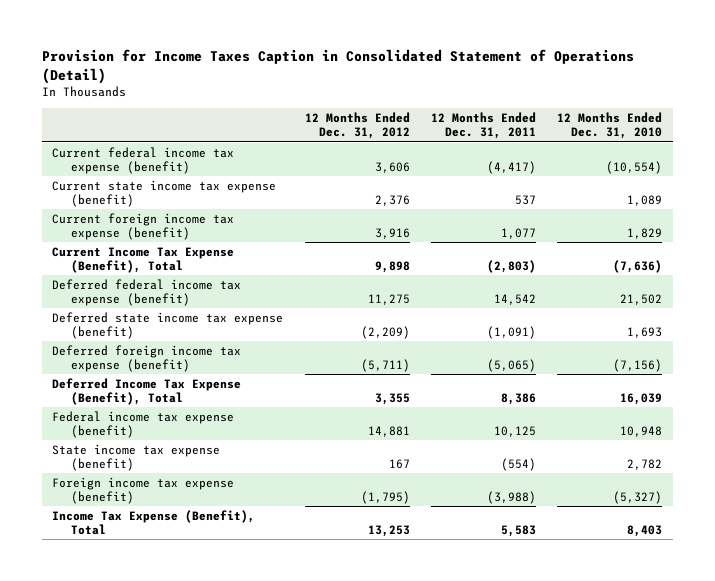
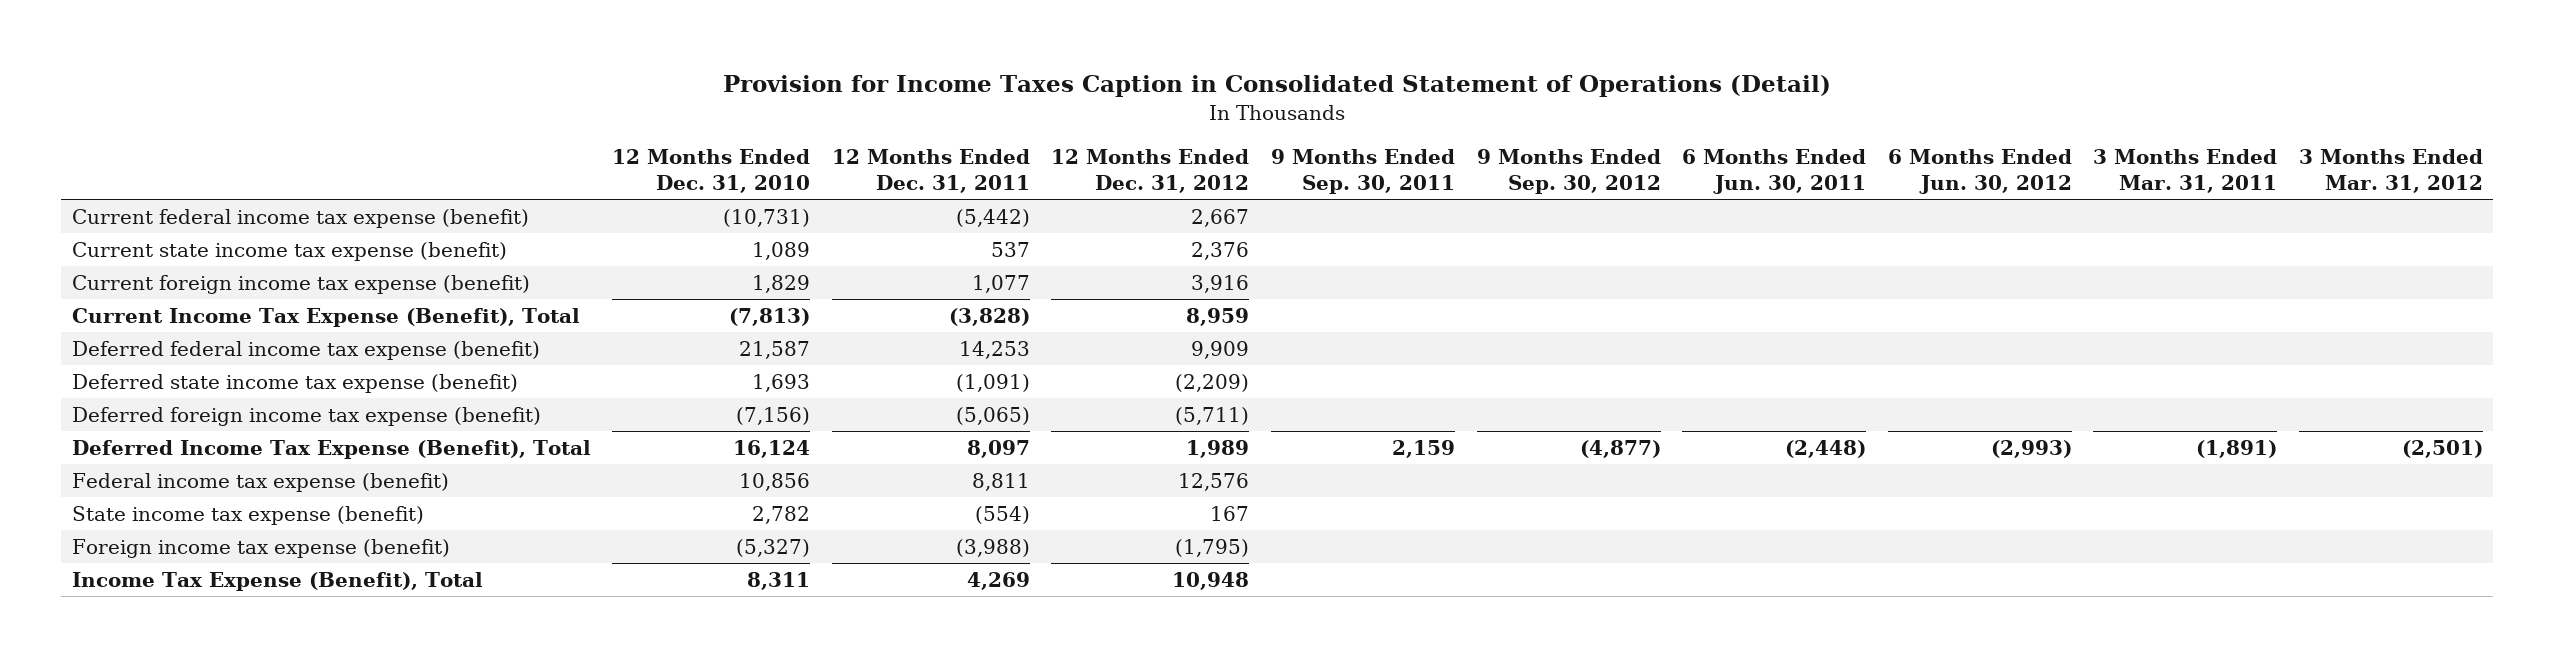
- | 12 Months Ended Dec. 31, 2012 | 12 Months Ended Dec. 31, 2011 | 12 Months Ended Dec. 31, 2010
+ | 12 Months Ended Dec. 31, 2010 | 12 Months Ended Dec. 31, 2011 | 12 Months Ended Dec. 31, 2012 | 9 Months Ended Sep. 30, 2011 | 9 Months Ended Sep. 30, 2012 | 6 Months Ended Jun. 30, 2011 | 6 Months Ended Jun. 30, 2012 | 3 Months Ended Mar. 31, 2011 | 3 Months Ended Mar. 31, 2012
- Current federal income tax expense (benefit) | 3,606 | (4,417) | (10,554)
+ Current federal income tax expense (benefit) | (10,731) | (5,442) | 2,667 | | | | | |
- Current Income Tax Expense (Benefit), Total | 9,898 | (2,803) | (7,636)
- Deferred federal income tax expense (benefit) | 11,275 | 14,542 | 21,502
+ Current Income Tax Expense (Benefit), Total | (7,813) | (3,828) | 8,959 | | | | | |
+ Deferred federal income tax expense (benefit) | 21,587 | 14,253 | 9,909 | | | | | |
- Deferred Income Tax Expense (Benefit), Total | 3,355 | 8,386 | 16,039
- Federal income tax expense (benefit) | 14,881 | 10,125 | 10,948
+ Deferred Income Tax Expense (Benefit), Total | 16,124 | 8,097 | 1,989 | 2,159 | (4,877) | (2,448) | (2,993) | (1,891) | (2,501)
+ Federal income tax expense (benefit) | 10,856 | 8,811 | 12,576 | | | | | |
- Income Tax Expense (Benefit), Total | 13,253 | 5,583 | 8,403
+ Income Tax Expense (Benefit), Total | 8,311 | 4,269 | 10,948 | | | | | |

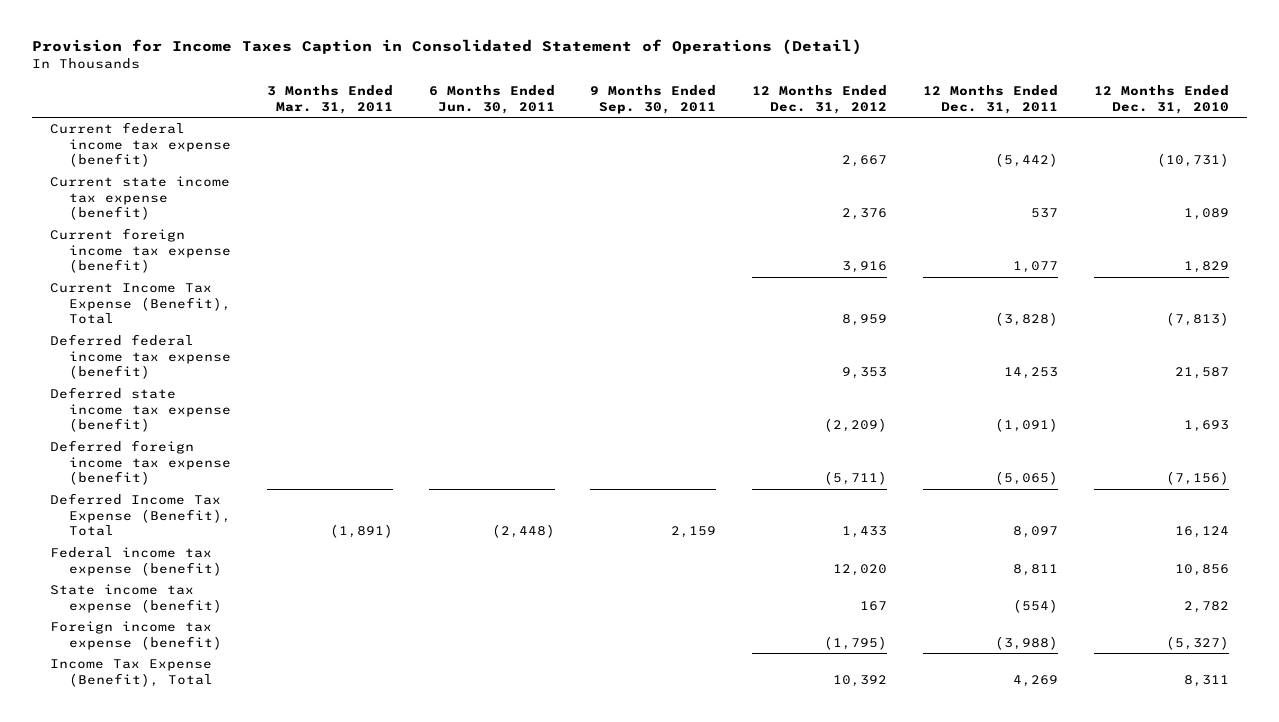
- | 12 Months Ended Dec. 31, 2010 | 12 Months Ended Dec. 31, 2011 | 12 Months Ended Dec. 31, 2012 | 9 Months Ended Sep. 30, 2011 | 9 Months Ended Sep. 30, 2012 | 6 Months Ended Jun. 30, 2011 | 6 Months Ended Jun. 30, 2012 | 3 Months Ended Mar. 31, 2011 | 3 Months Ended Mar. 31, 2012
+ | 3 Months Ended Mar. 31, 2011 | 6 Months Ended Jun. 30, 2011 | 9 Months Ended Sep. 30, 2011 | 12 Months Ended Dec. 31, 2012 | 12 Months Ended Dec. 31, 2011 | 12 Months Ended Dec. 31, 2010
- Deferred federal income tax expense (benefit) | 21,587 | 14,253 | 9,909 | | | | | |
+ Deferred federal income tax expense (benefit) | | | | 9,353 | 14,253 | 21,587
- Deferred Income Tax Expense (Benefit), Total | 16,124 | 8,097 | 1,989 | 2,159 | (4,877) | (2,448) | (2,993) | (1,891) | (2,501)
- Federal income tax expense (benefit) | 10,856 | 8,811 | 12,576 | | | | | |
+ Deferred Income Tax Expense (Benefit), Total | (1,891) | (2,448) | 2,159 | 1,433 | 8,097 | 16,124
+ Federal income tax expense (benefit) | | | | 12,020 | 8,811 | 10,856
- Income Tax Expense (Benefit), Total | 8,311 | 4,269 | 10,948 | | | | | |
+ Income Tax Expense (Benefit), Total | | | | 10,392 | 4,269 | 8,311

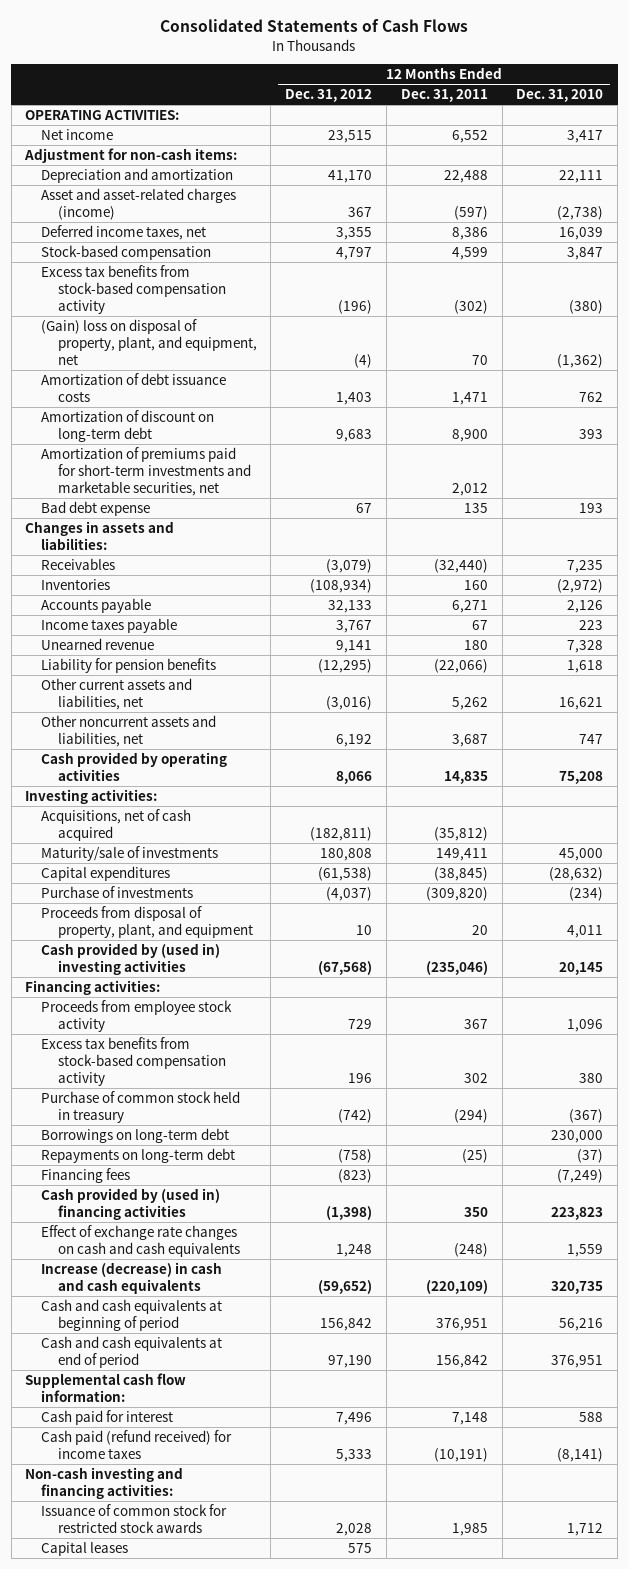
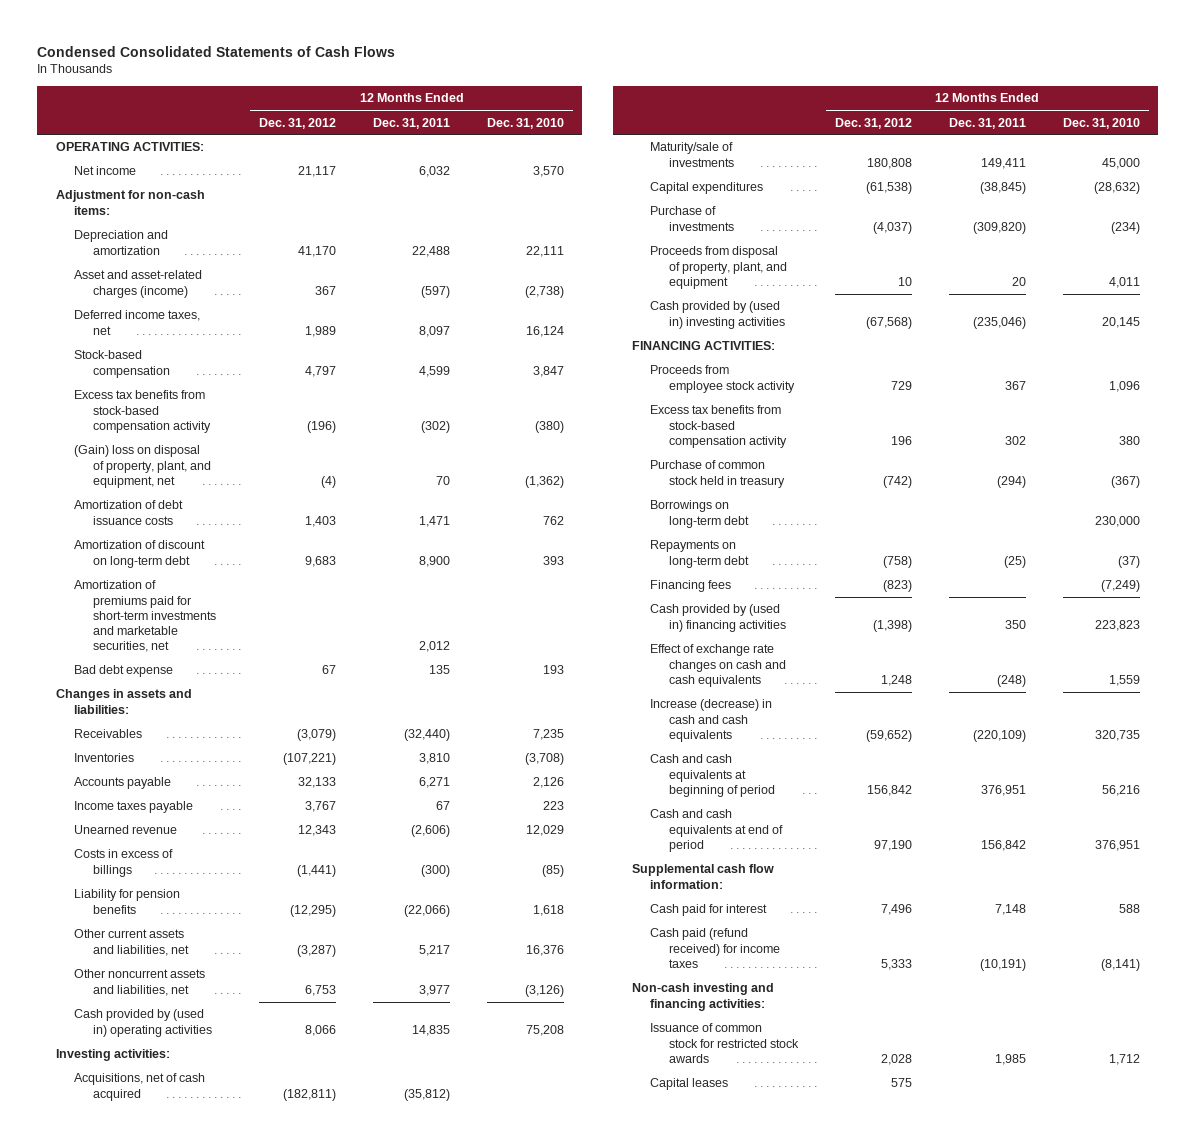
- Consolidated Statements of Cash Flows
+ Condensed Consolidated Statements of Cash Flows
- Net income | 23,515 | 6,552 | 3,417
+ Net income | 21,117 | 6,032 | 3,570
- Deferred income taxes, net | 3,355 | 8,386 | 16,039
+ Deferred income taxes, net | 1,989 | 8,097 | 16,124
- Inventories | (108,934) | 160 | (2,972)
+ Inventories | (107,221) | 3,810 | (3,708)
- Unearned revenue | 9,141 | 180 | 7,328
+ Unearned revenue | 12,343 | (2,606) | 12,029
+ Costs in excess of billings | (1,441) | (300) | (85)
- Other current assets and liabilities, net | (3,016) | 5,262 | 16,621
- Other noncurrent assets and liabilities, net | 6,192 | 3,687 | 747
- Cash provided by operating activities | 8,066 | 14,835 | 75,208
+ Other current assets and liabilities, net | (3,287) | 5,217 | 16,376
+ Other noncurrent assets and liabilities, net | 6,753 | 3,977 | (3,126)
+ Cash provided by (used in) operating activities | 8,066 | 14,835 | 75,208
- Financing activities:
+ FINANCING ACTIVITIES:

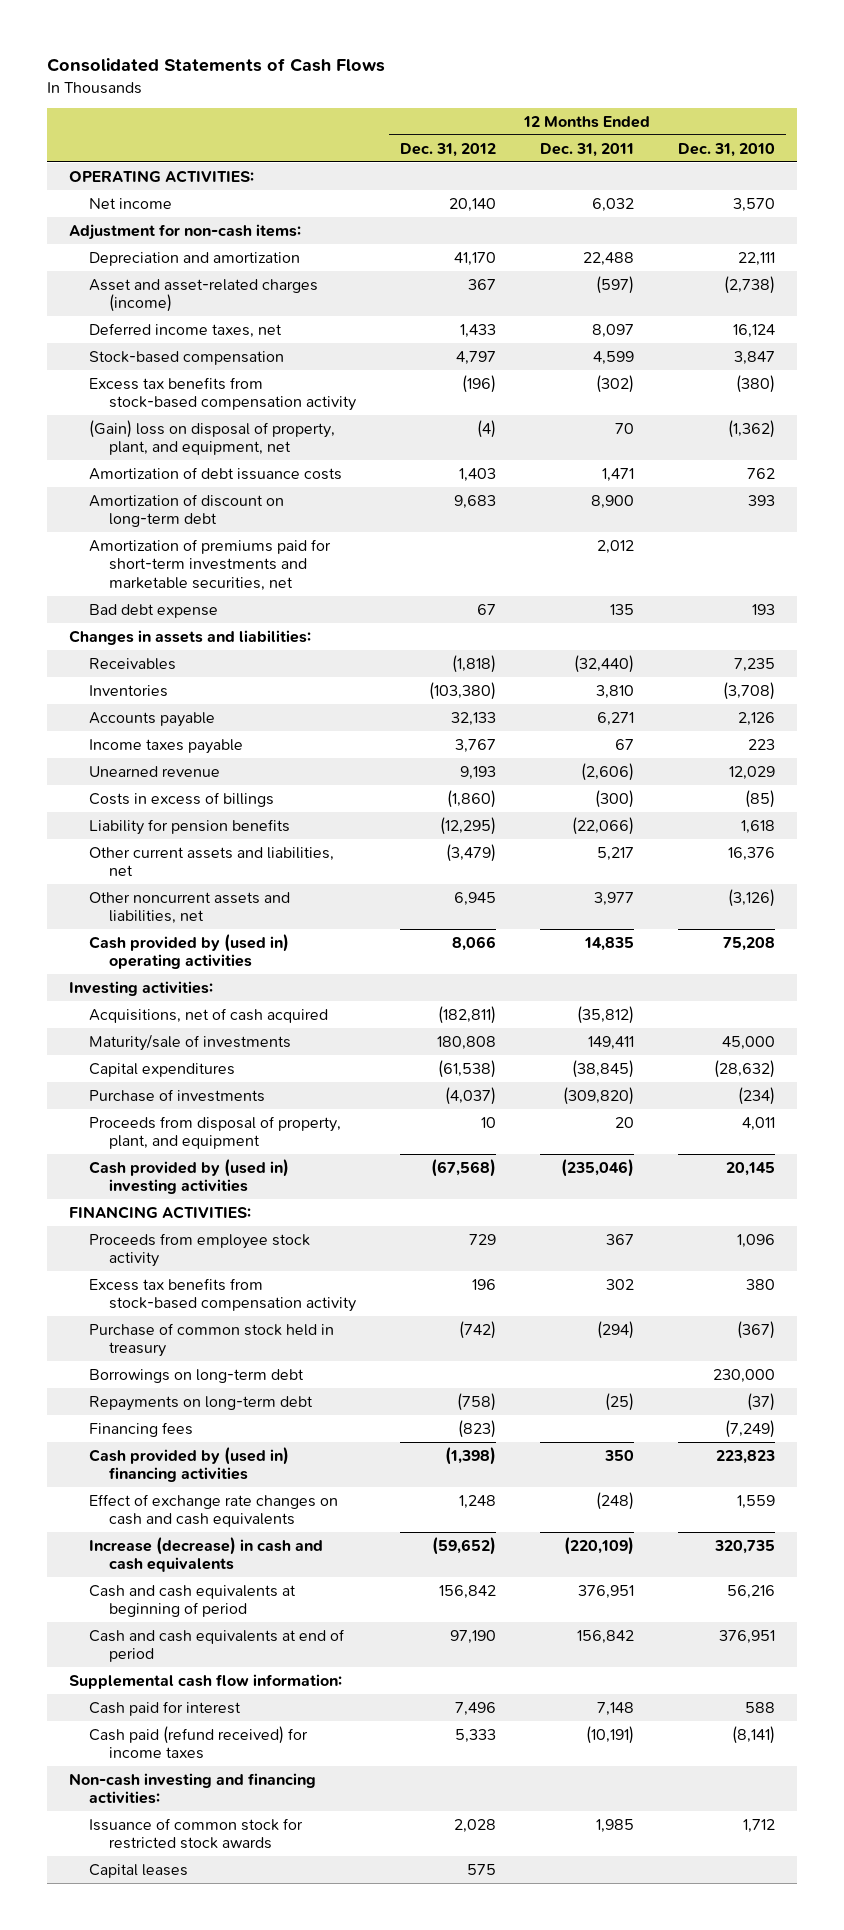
- Condensed Consolidated Statements of Cash Flows
+ Consolidated Statements of Cash Flows
- Net income | 21,117 | 6,032 | 3,570
+ Net income | 20,140 | 6,032 | 3,570
- Deferred income taxes, net | 1,989 | 8,097 | 16,124
+ Deferred income taxes, net | 1,433 | 8,097 | 16,124
- Receivables | (3,079) | (32,440) | 7,235
- Inventories | (107,221) | 3,810 | (3,708)
+ Receivables | (1,818) | (32,440) | 7,235
+ Inventories | (103,380) | 3,810 | (3,708)
- Unearned revenue | 12,343 | (2,606) | 12,029
- Costs in excess of billings | (1,441) | (300) | (85)
+ Unearned revenue | 9,193 | (2,606) | 12,029
+ Costs in excess of billings | (1,860) | (300) | (85)
- Other current assets and liabilities, net | (3,287) | 5,217 | 16,376
- Other noncurrent assets and liabilities, net | 6,753 | 3,977 | (3,126)
+ Other current assets and liabilities, net | (3,479) | 5,217 | 16,376
+ Other noncurrent assets and liabilities, net | 6,945 | 3,977 | (3,126)

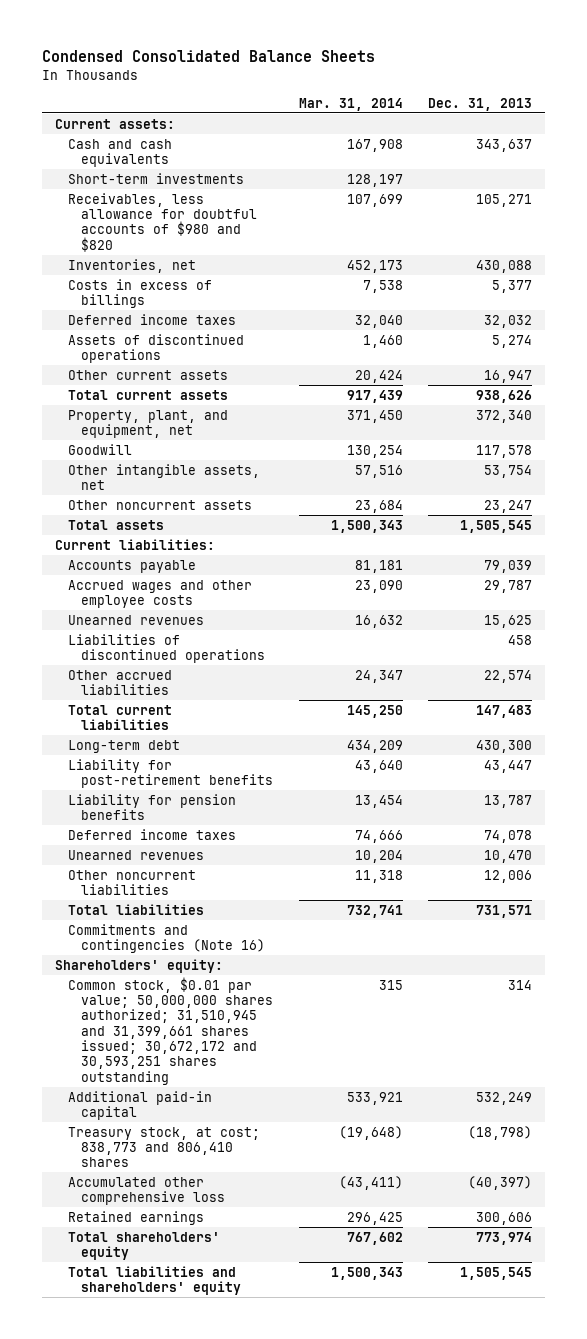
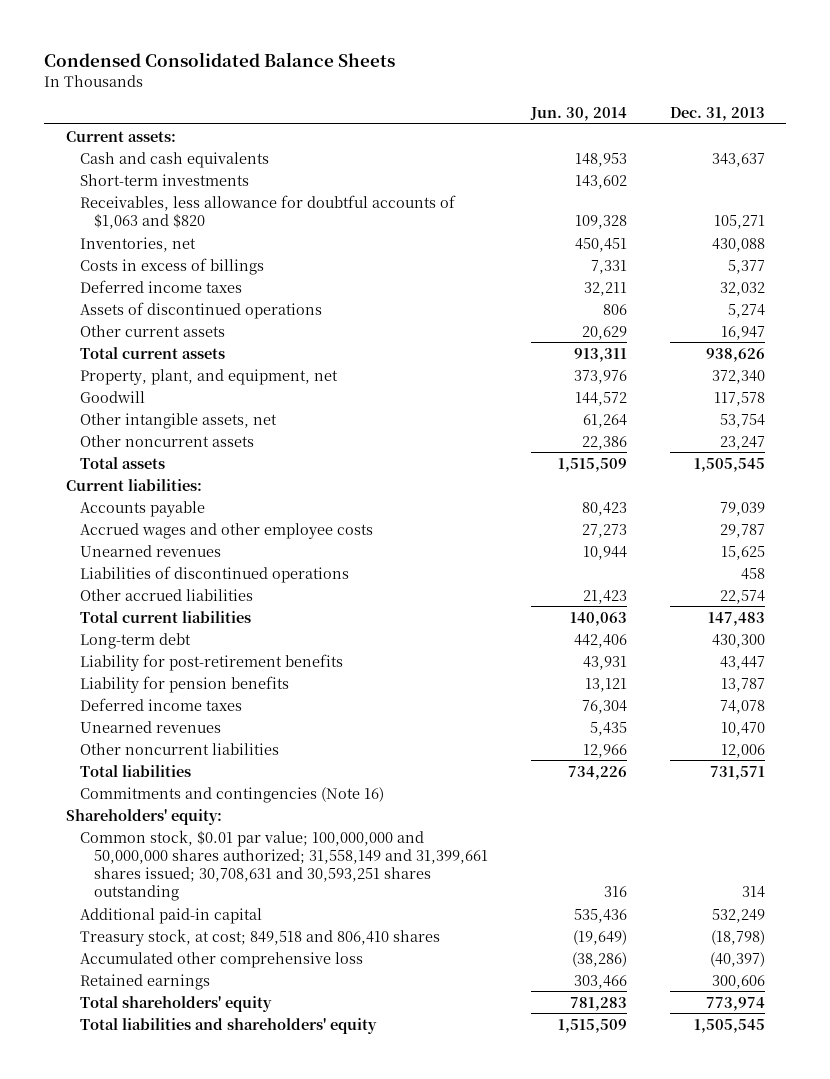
- | Mar. 31, 2014 | Dec. 31, 2013
+ | Jun. 30, 2014 | Dec. 31, 2013
- Receivables, less allowance for doubtful accounts of $980 and $820 | 107,699 | 105,271
+ Receivables, less allowance for doubtful accounts of $1,063 and $820 | 109,328 | 105,271
- Common stock, $0.01 par value; 50,000,000 shares authorized; 31,510,945 and 31,399,661 shares issued; 30,672,172 and 30,593,251 shares outstanding | 315 | 314
+ Common stock, $0.01 par value; 100,000,000 and 50,000,000 shares authorized; 31,558,149 and 31,399,661 shares issued; 30,708,631 and 30,593,251 shares outstanding | 316 | 314
- Treasury stock, at cost; 838,773 and 806,410 shares | (19,648) | (18,798)
+ Treasury stock, at cost; 849,518 and 806,410 shares | (19,649) | (18,798)

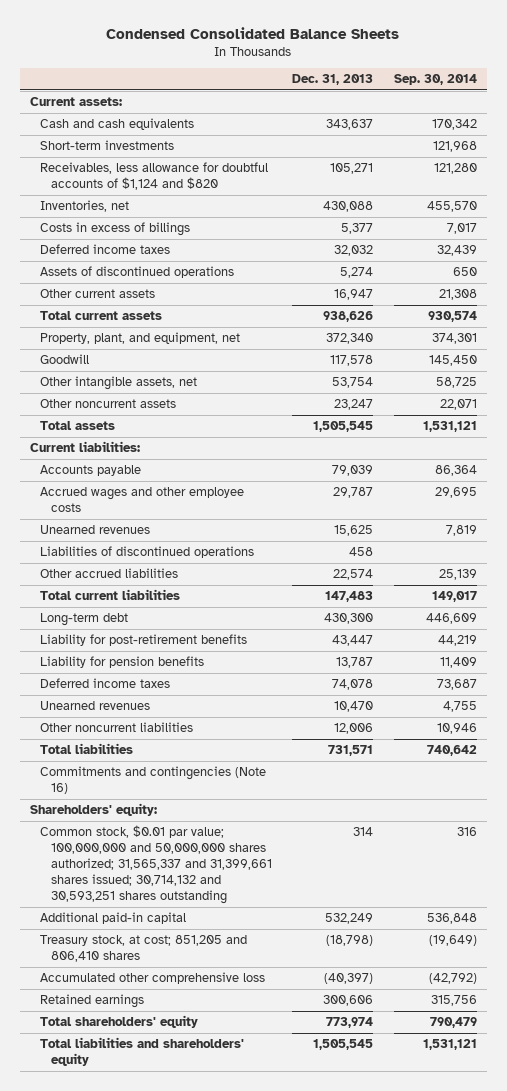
- | Jun. 30, 2014 | Dec. 31, 2013
+ | Dec. 31, 2013 | Sep. 30, 2014
- Receivables, less allowance for doubtful accounts of $1,063 and $820 | 109,328 | 105,271
+ Receivables, less allowance for doubtful accounts of $1,124 and $820 | 105,271 | 121,280
- Common stock, $0.01 par value; 100,000,000 and 50,000,000 shares authorized; 31,558,149 and 31,399,661 shares issued; 30,708,631 and 30,593,251 shares outstanding | 316 | 314
+ Common stock, $0.01 par value; 100,000,000 and 50,000,000 shares authorized; 31,565,337 and 31,399,661 shares issued; 30,714,132 and 30,593,251 shares outstanding | 314 | 316
- Treasury stock, at cost; 849,518 and 806,410 shares | (19,649) | (18,798)
+ Treasury stock, at cost; 851,205 and 806,410 shares | (18,798) | (19,649)

